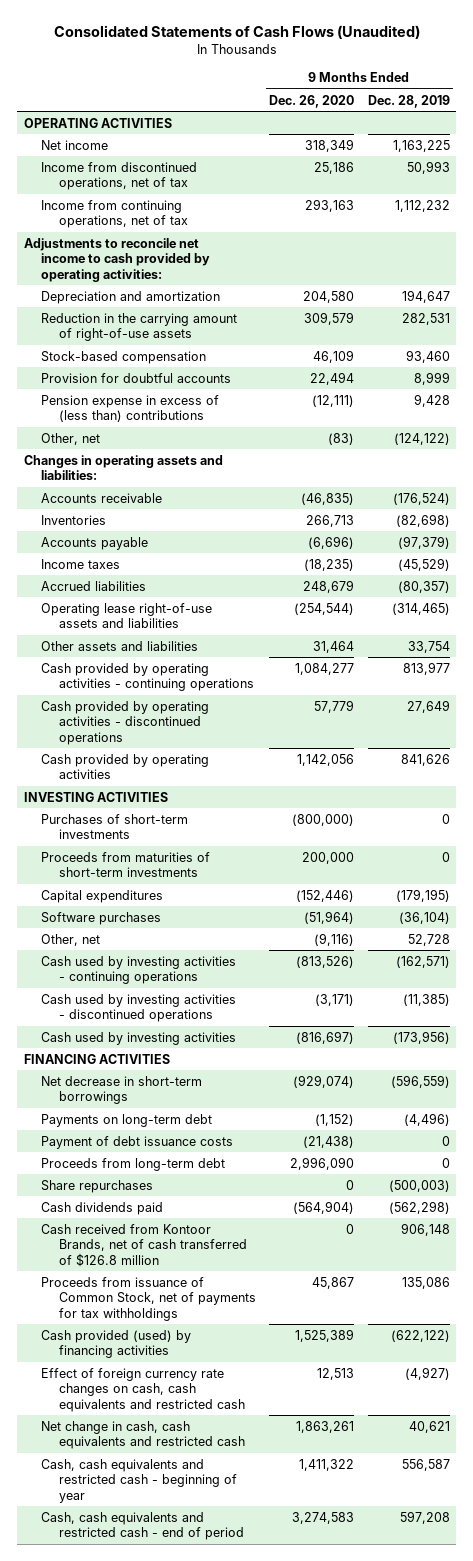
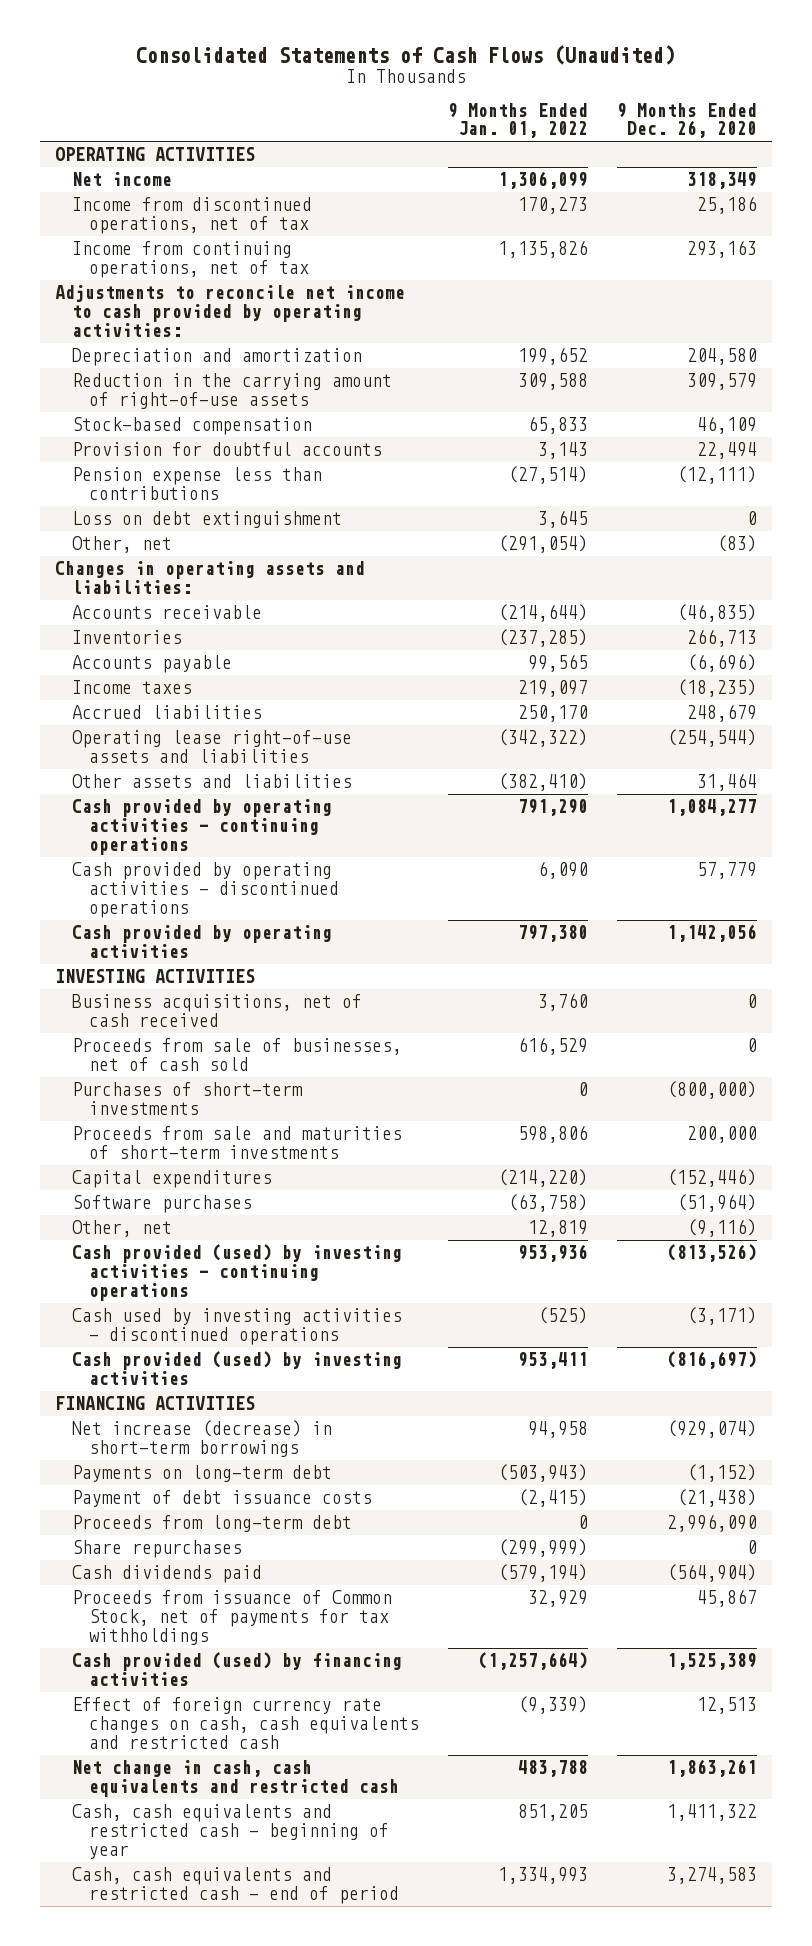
- | 9 Months Ended Dec. 26, 2020 | 9 Months Ended Dec. 28, 2019
+ | 9 Months Ended Jan. 01, 2022 | 9 Months Ended Dec. 26, 2020
- Pension expense in excess of (less than) contributions | (12,111) | 9,428
+ Pension expense less than contributions | (27,514) | (12,111)
+ Loss on debt extinguishment | 3,645 | 0
+ Business acquisitions, net of cash received | 3,760 | 0
+ Proceeds from sale of businesses, net of cash sold | 616,529 | 0
- Proceeds from maturities of short-term investments | 200,000 | 0
+ Proceeds from sale and maturities of short-term investments | 598,806 | 200,000
- Cash used by investing activities - continuing operations | (813,526) | (162,571)
+ Cash provided (used) by investing activities - continuing operations | 953,936 | (813,526)
- Cash used by investing activities | (816,697) | (173,956)
+ Cash provided (used) by investing activities | 953,411 | (816,697)
- Net decrease in short-term borrowings | (929,074) | (596,559)
+ Net increase (decrease) in short-term borrowings | 94,958 | (929,074)
- Cash received from Kontoor Brands, net of cash transferred of $126.8 million | 0 | 906,148

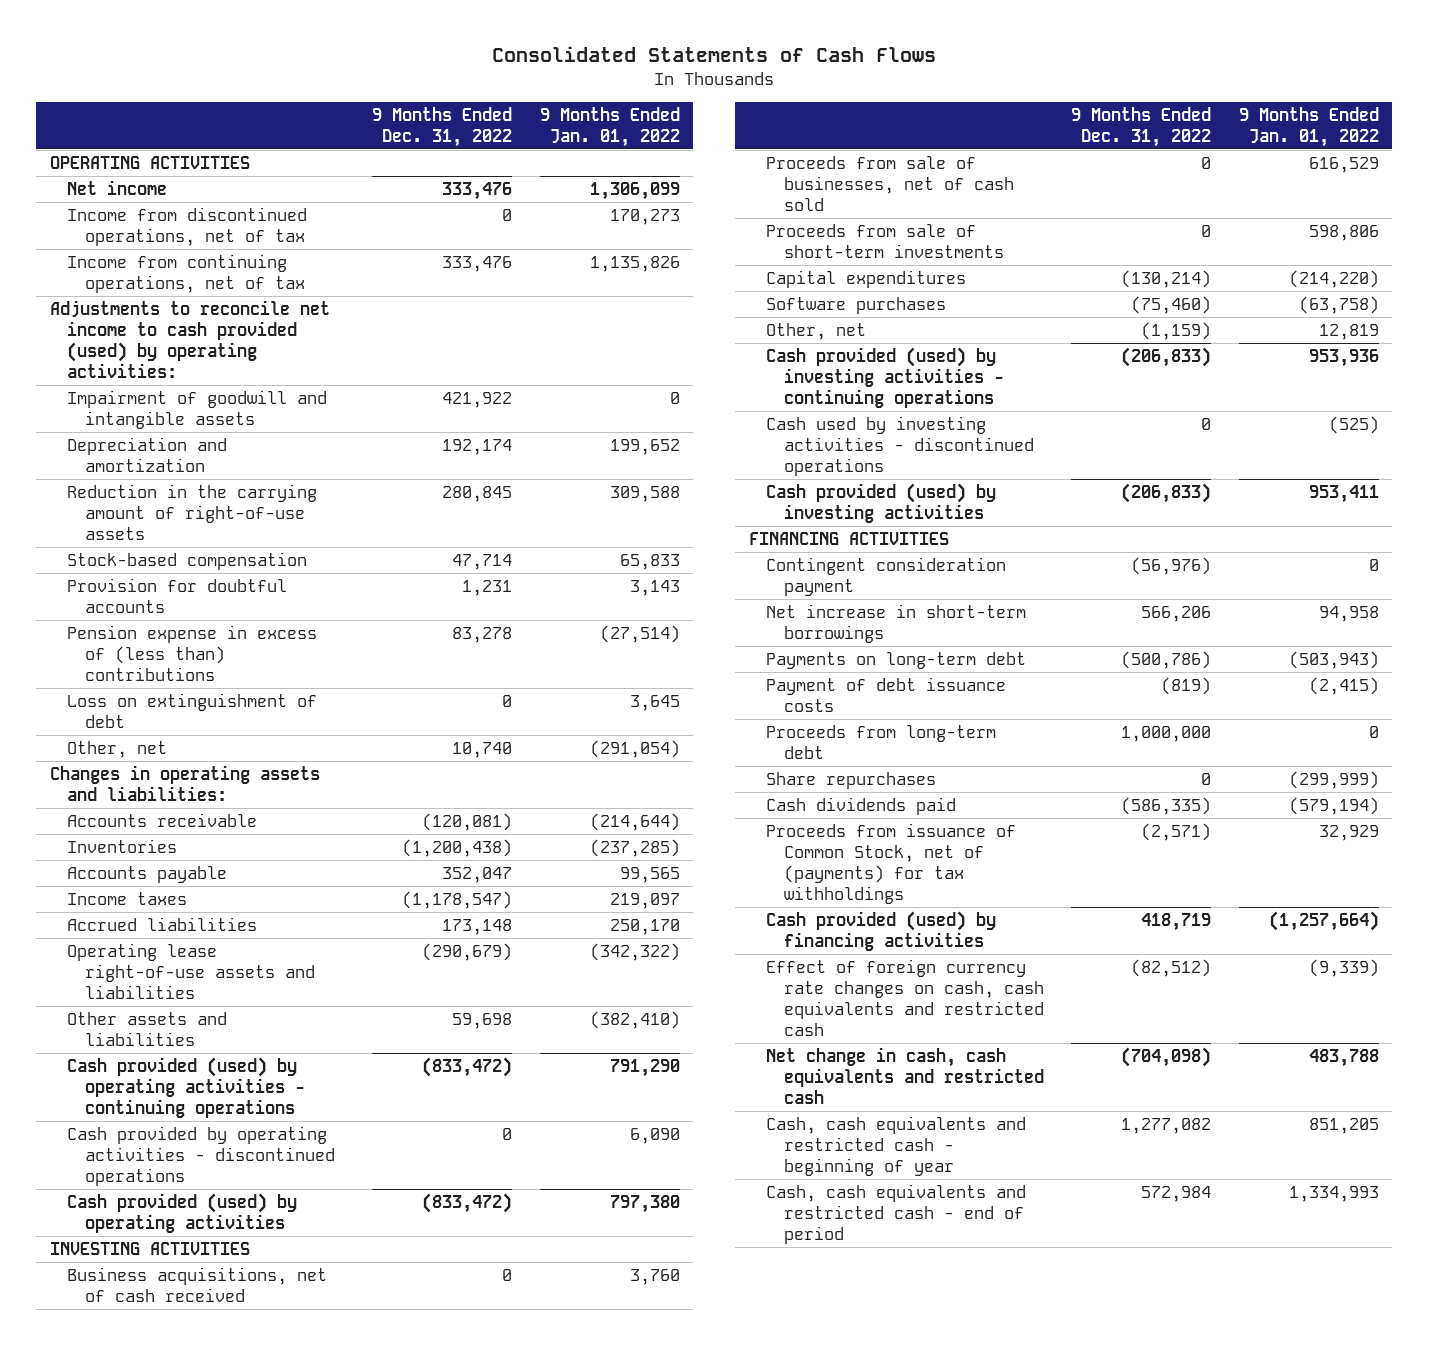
- Consolidated Statements of Cash Flows (Unaudited)
+ Consolidated Statements of Cash Flows
- | 9 Months Ended Jan. 01, 2022 | 9 Months Ended Dec. 26, 2020
+ | 9 Months Ended Dec. 31, 2022 | 9 Months Ended Jan. 01, 2022
- Adjustments to reconcile net income to cash provided by operating activities:
+ Adjustments to reconcile net income to cash provided (used) by operating activities:
+ Impairment of goodwill and intangible assets | 421,922 | 0
- Pension expense less than contributions | (27,514) | (12,111)
- Loss on debt extinguishment | 3,645 | 0
+ Pension expense in excess of (less than) contributions | 83,278 | (27,514)
+ Loss on extinguishment of debt | 0 | 3,645
- Cash provided by operating activities - continuing operations | 791,290 | 1,084,277
+ Cash provided (used) by operating activities - continuing operations | (833,472) | 791,290
- Cash provided by operating activities | 797,380 | 1,142,056
+ Cash provided (used) by operating activities | (833,472) | 797,380
- Purchases of short-term investments | 0 | (800,000)
- Proceeds from sale and maturities of short-term investments | 598,806 | 200,000
+ Proceeds from sale of short-term investments | 0 | 598,806
- Net increase (decrease) in short-term borrowings | 94,958 | (929,074)
+ Contingent consideration payment | (56,976) | 0
+ Net increase in short-term borrowings | 566,206 | 94,958
- Proceeds from issuance of Common Stock, net of payments for tax withholdings | 32,929 | 45,867
+ Proceeds from issuance of Common Stock, net of (payments) for tax withholdings | (2,571) | 32,929

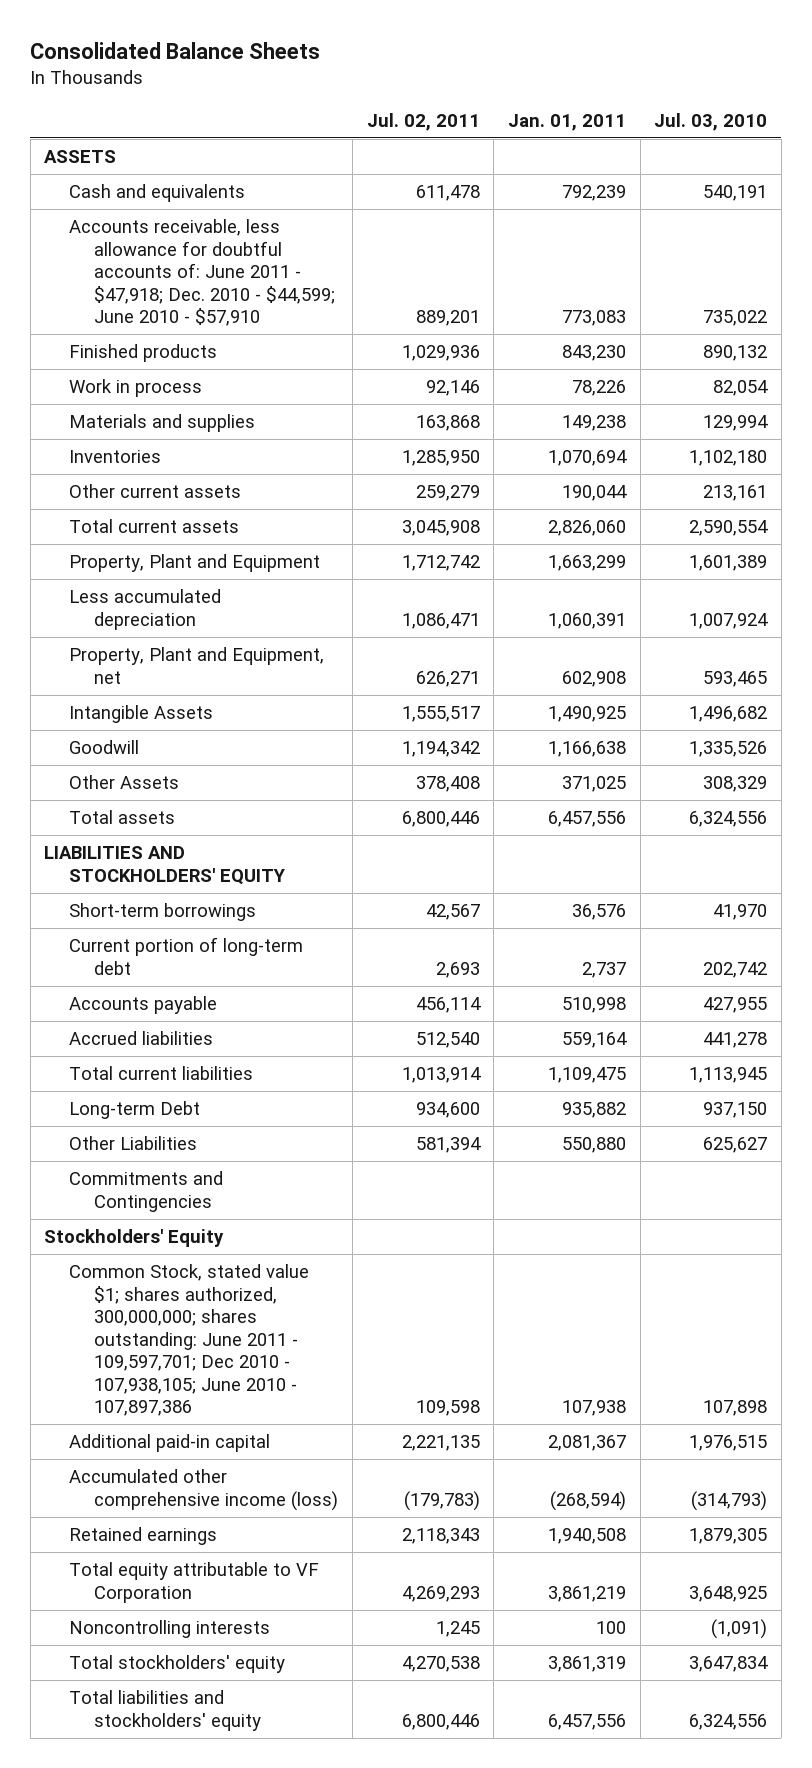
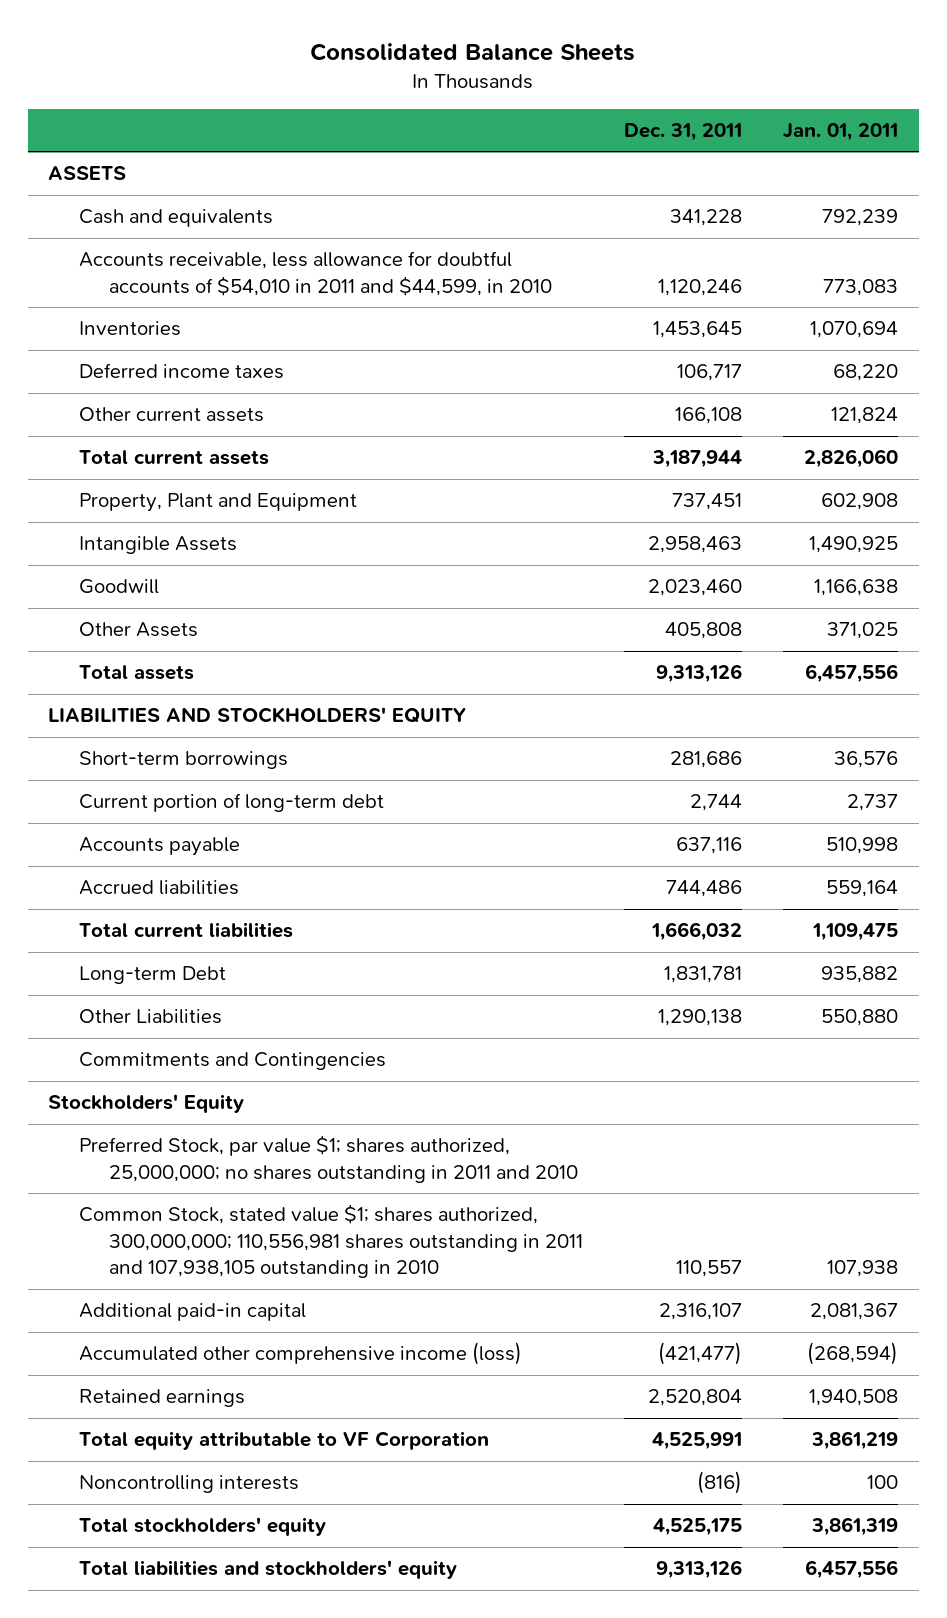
- | Jul. 02, 2011 | Jan. 01, 2011 | Jul. 03, 2010
+ | Dec. 31, 2011 | Jan. 01, 2011
- Accounts receivable, less allowance for doubtful accounts of: June 2011 - $47,918; Dec. 2010 - $44,599; June 2010 - $57,910 | 889,201 | 773,083 | 735,022
- Finished products | 1,029,936 | 843,230 | 890,132
- Work in process | 92,146 | 78,226 | 82,054
- Materials and supplies | 163,868 | 149,238 | 129,994
+ Accounts receivable, less allowance for doubtful accounts of $54,010 in 2011 and $44,599, in 2010 | 1,120,246 | 773,083
- Other current assets | 259,279 | 190,044 | 213,161
+ Deferred income taxes | 106,717 | 68,220
+ Other current assets | 166,108 | 121,824
- Property, Plant and Equipment | 1,712,742 | 1,663,299 | 1,601,389
- Less accumulated depreciation | 1,086,471 | 1,060,391 | 1,007,924
- Property, Plant and Equipment, net | 626,271 | 602,908 | 593,465
+ Property, Plant and Equipment | 737,451 | 602,908
- Common Stock, stated value $1; shares authorized, 300,000,000; shares outstanding: June 2011 - 109,597,701; Dec 2010 - 107,938,105; June 2010 - 107,897,386 | 109,598 | 107,938 | 107,898
+ Preferred Stock, par value $1; shares authorized, 25,000,000; no shares outstanding in 2011 and 2010
+ Common Stock, stated value $1; shares authorized, 300,000,000; 110,556,981 shares outstanding in 2011 and 107,938,105 outstanding in 2010 | 110,557 | 107,938

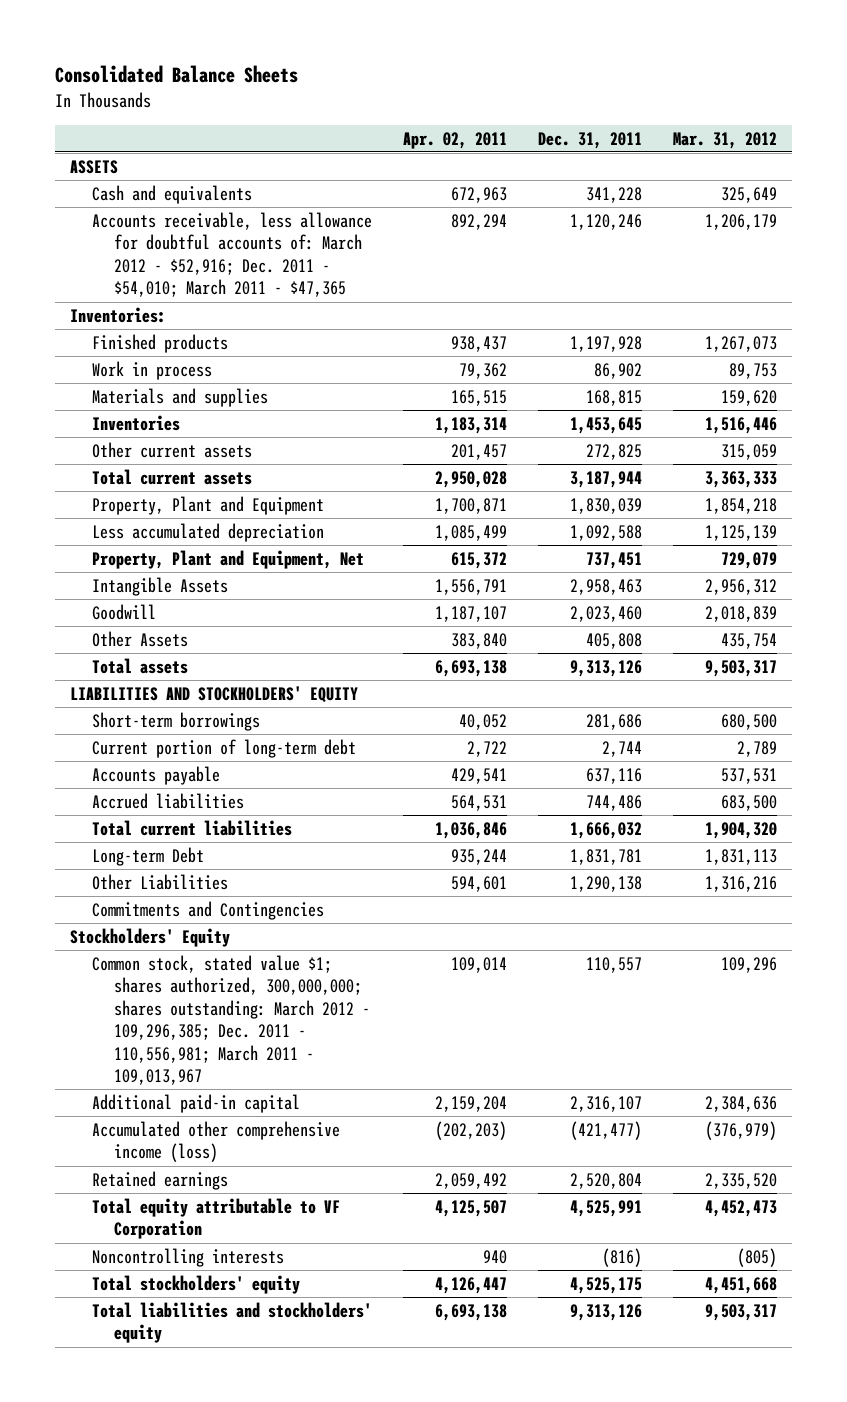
- | Dec. 31, 2011 | Jan. 01, 2011
+ | Apr. 02, 2011 | Dec. 31, 2011 | Mar. 31, 2012
- Accounts receivable, less allowance for doubtful accounts of $54,010 in 2011 and $44,599, in 2010 | 1,120,246 | 773,083
+ Accounts receivable, less allowance for doubtful accounts of: March 2012 - $52,916; Dec. 2011 - $54,010; March 2011 - $47,365 | 892,294 | 1,120,246 | 1,206,179
+ Inventories:
+ Finished products | 938,437 | 1,197,928 | 1,267,073
+ Work in process | 79,362 | 86,902 | 89,753
+ Materials and supplies | 165,515 | 168,815 | 159,620
- Deferred income taxes | 106,717 | 68,220
- Other current assets | 166,108 | 121,824
+ Other current assets | 201,457 | 272,825 | 315,059
- Property, Plant and Equipment | 737,451 | 602,908
+ Property, Plant and Equipment | 1,700,871 | 1,830,039 | 1,854,218
+ Less accumulated depreciation | 1,085,499 | 1,092,588 | 1,125,139
+ Property, Plant and Equipment, Net | 615,372 | 737,451 | 729,079
- Preferred Stock, par value $1; shares authorized, 25,000,000; no shares outstanding in 2011 and 2010
- Common Stock, stated value $1; shares authorized, 300,000,000; 110,556,981 shares outstanding in 2011 and 107,938,105 outstanding in 2010 | 110,557 | 107,938
+ Common stock, stated value $1; shares authorized, 300,000,000; shares outstanding: March 2012 - 109,296,385; Dec. 2011 - 110,556,981; March 2011 - 109,013,967 | 109,014 | 110,557 | 109,296

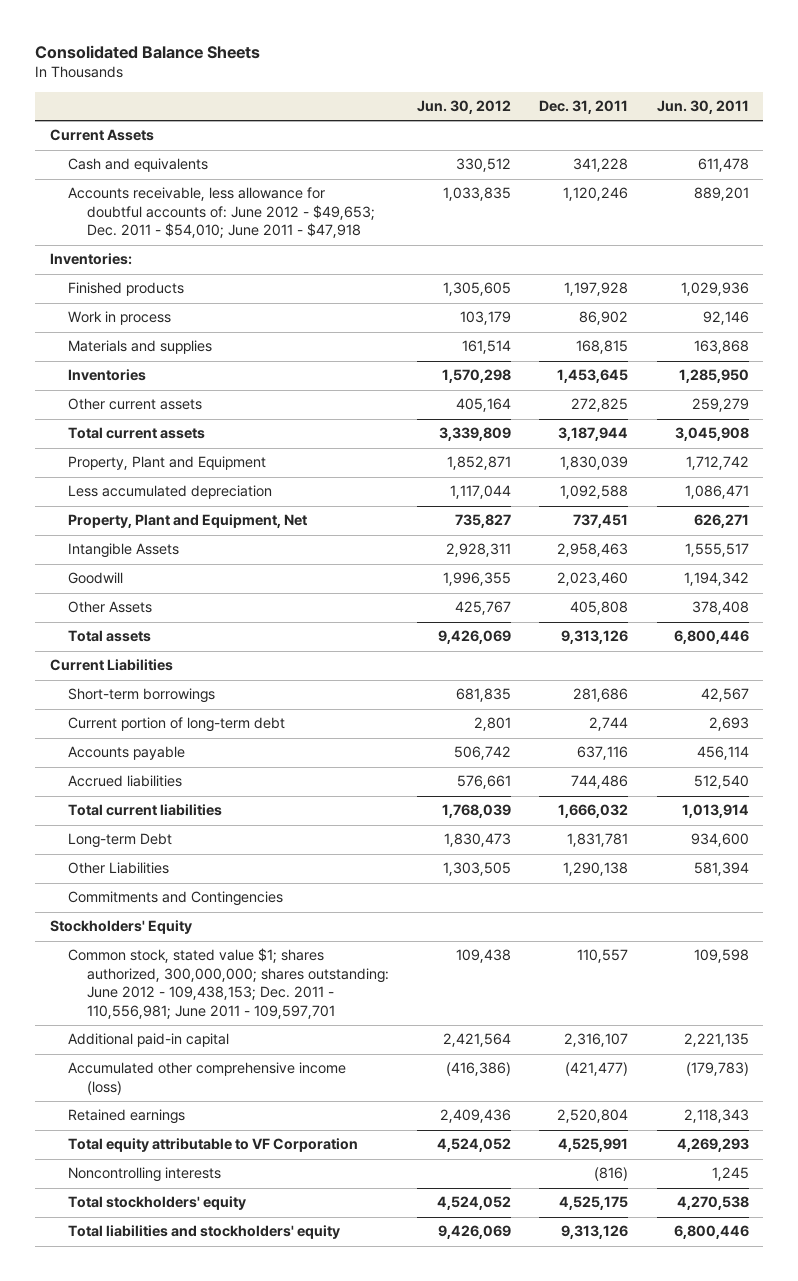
- | Apr. 02, 2011 | Dec. 31, 2011 | Mar. 31, 2012
+ | Jun. 30, 2012 | Dec. 31, 2011 | Jun. 30, 2011
- ASSETS
+ Current Assets
- Accounts receivable, less allowance for doubtful accounts of: March 2012 - $52,916; Dec. 2011 - $54,010; March 2011 - $47,365 | 892,294 | 1,120,246 | 1,206,179
+ Accounts receivable, less allowance for doubtful accounts of: June 2012 - $49,653; Dec. 2011 - $54,010; June 2011 - $47,918 | 1,033,835 | 1,120,246 | 889,201
- LIABILITIES AND STOCKHOLDERS' EQUITY
+ Current Liabilities
- Common stock, stated value $1; shares authorized, 300,000,000; shares outstanding: March 2012 - 109,296,385; Dec. 2011 - 110,556,981; March 2011 - 109,013,967 | 109,014 | 110,557 | 109,296
+ Common stock, stated value $1; shares authorized, 300,000,000; shares outstanding: June 2012 - 109,438,153; Dec. 2011 - 110,556,981; June 2011 - 109,597,701 | 109,438 | 110,557 | 109,598

